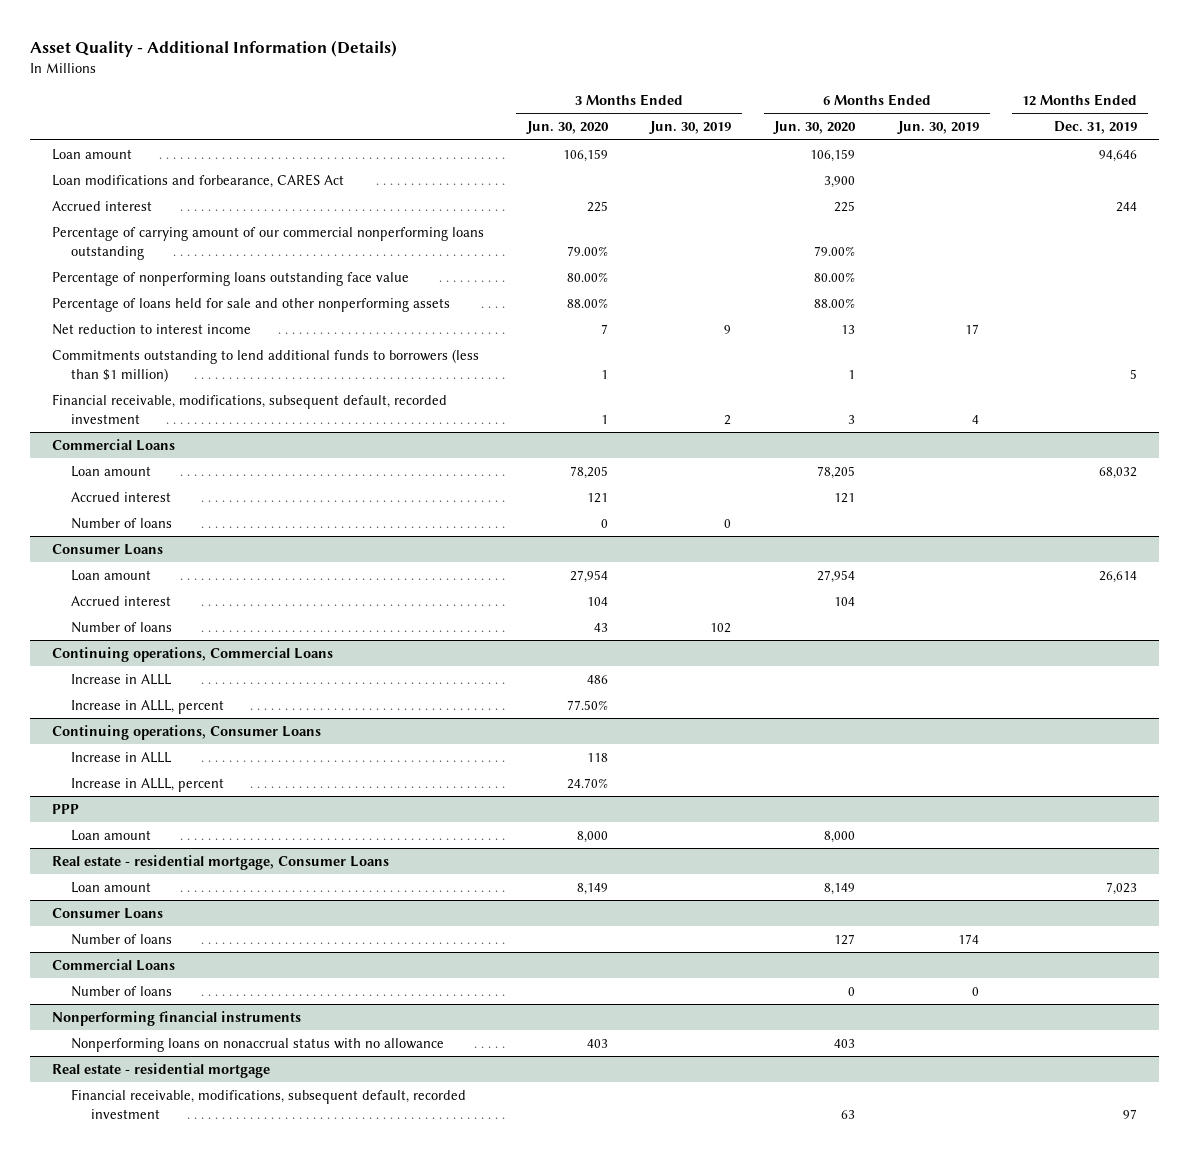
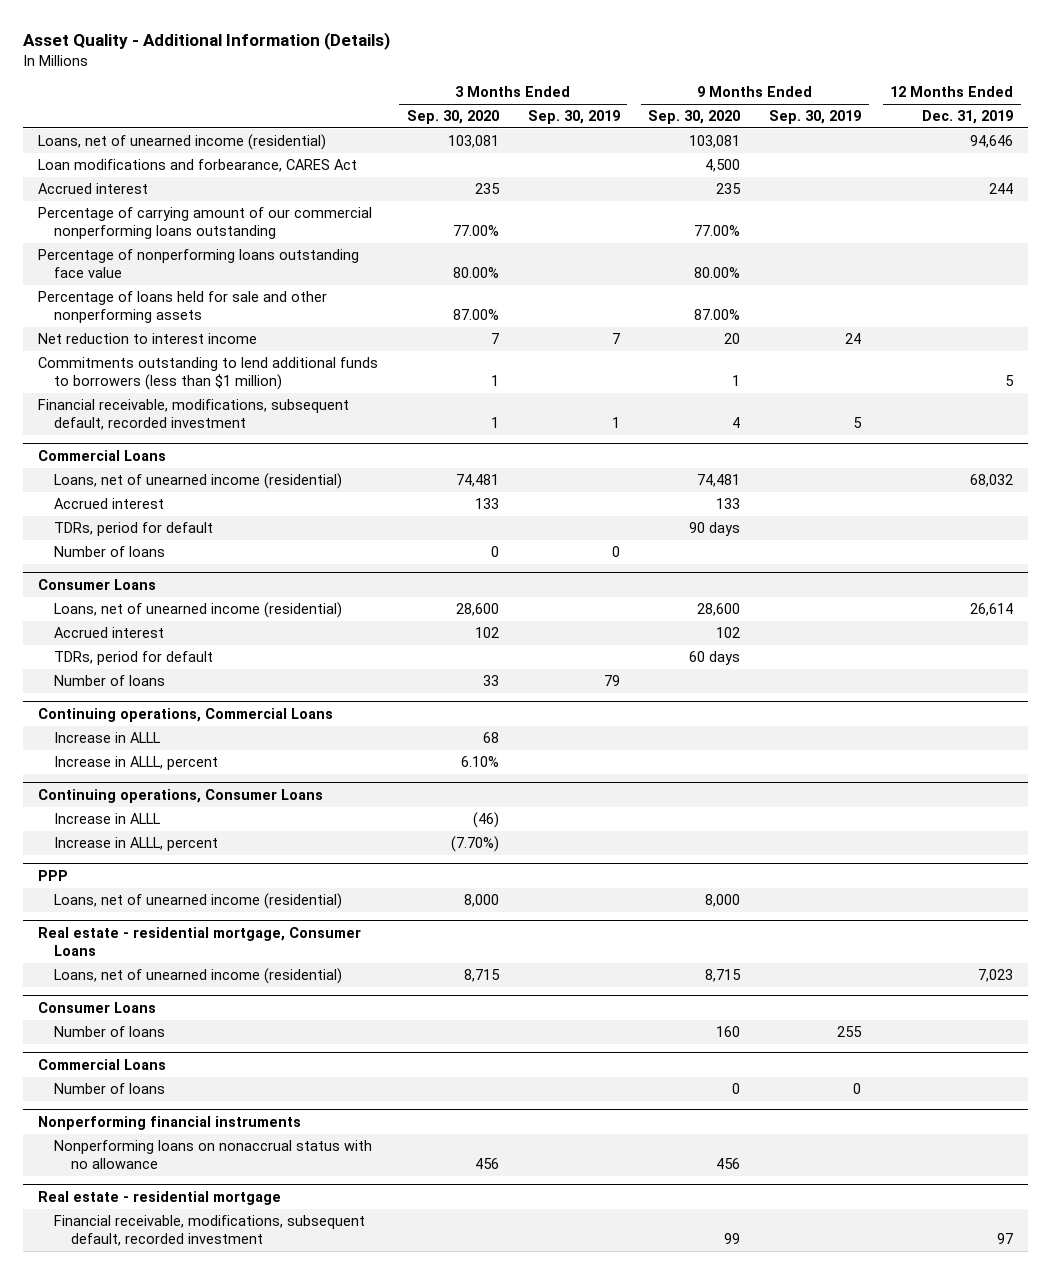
- | 3 Months Ended Jun. 30, 2020 | 3 Months Ended Jun. 30, 2019 | 6 Months Ended Jun. 30, 2020 | 6 Months Ended Jun. 30, 2019 | 12 Months Ended Dec. 31, 2019
+ | 3 Months Ended Sep. 30, 2020 | 3 Months Ended Sep. 30, 2019 | 9 Months Ended Sep. 30, 2020 | 9 Months Ended Sep. 30, 2019 | 12 Months Ended Dec. 31, 2019
- Loan amount | 106,159 | | 106,159 | | 94,646
+ Loans, net of unearned income (residential) | 103,081 | | 103,081 | | 94,646
@ Commercial Loans
- Loan amount | 78,205 | | 78,205 | | 68,032
+ Loans, net of unearned income (residential) | 74,481 | | 74,481 | | 68,032
+ TDRs, period for default | | | 90 days | |
@ Consumer Loans
- Loan amount | 27,954 | | 27,954 | | 26,614
+ Loans, net of unearned income (residential) | 28,600 | | 28,600 | | 26,614
+ TDRs, period for default | | | 60 days | |
@ PPP
- Loan amount | 8,000 | | 8,000 | |
+ Loans, net of unearned income (residential) | 8,000 | | 8,000 | |
@ Real estate - residential mortgage, Consumer Loans
- Loan amount | 8,149 | | 8,149 | | 7,023
+ Loans, net of unearned income (residential) | 8,715 | | 8,715 | | 7,023

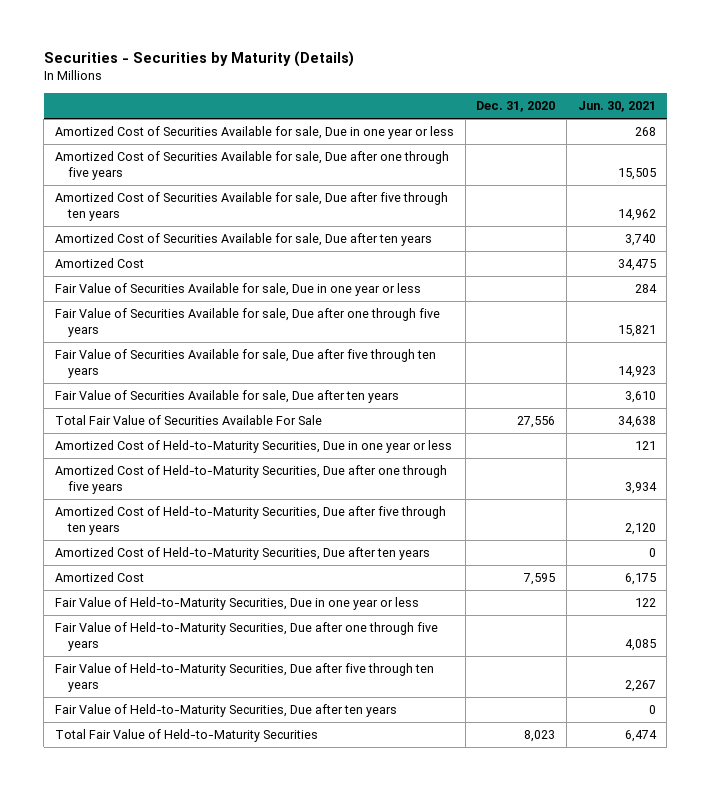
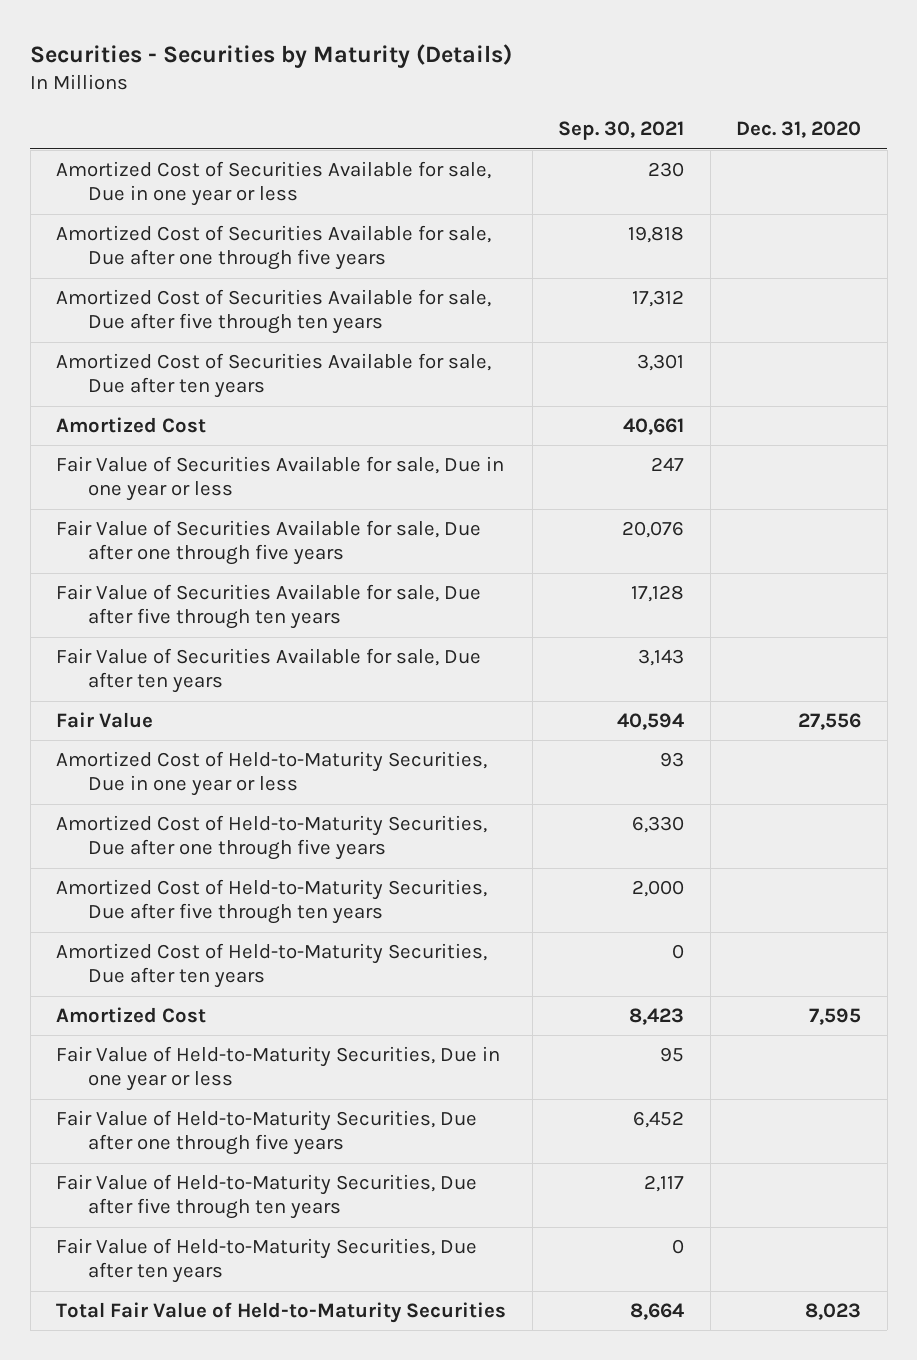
- | Dec. 31, 2020 | Jun. 30, 2021
+ | Sep. 30, 2021 | Dec. 31, 2020
- Total Fair Value of Securities Available For Sale | 27,556 | 34,638
+ Fair Value | 40,594 | 27,556

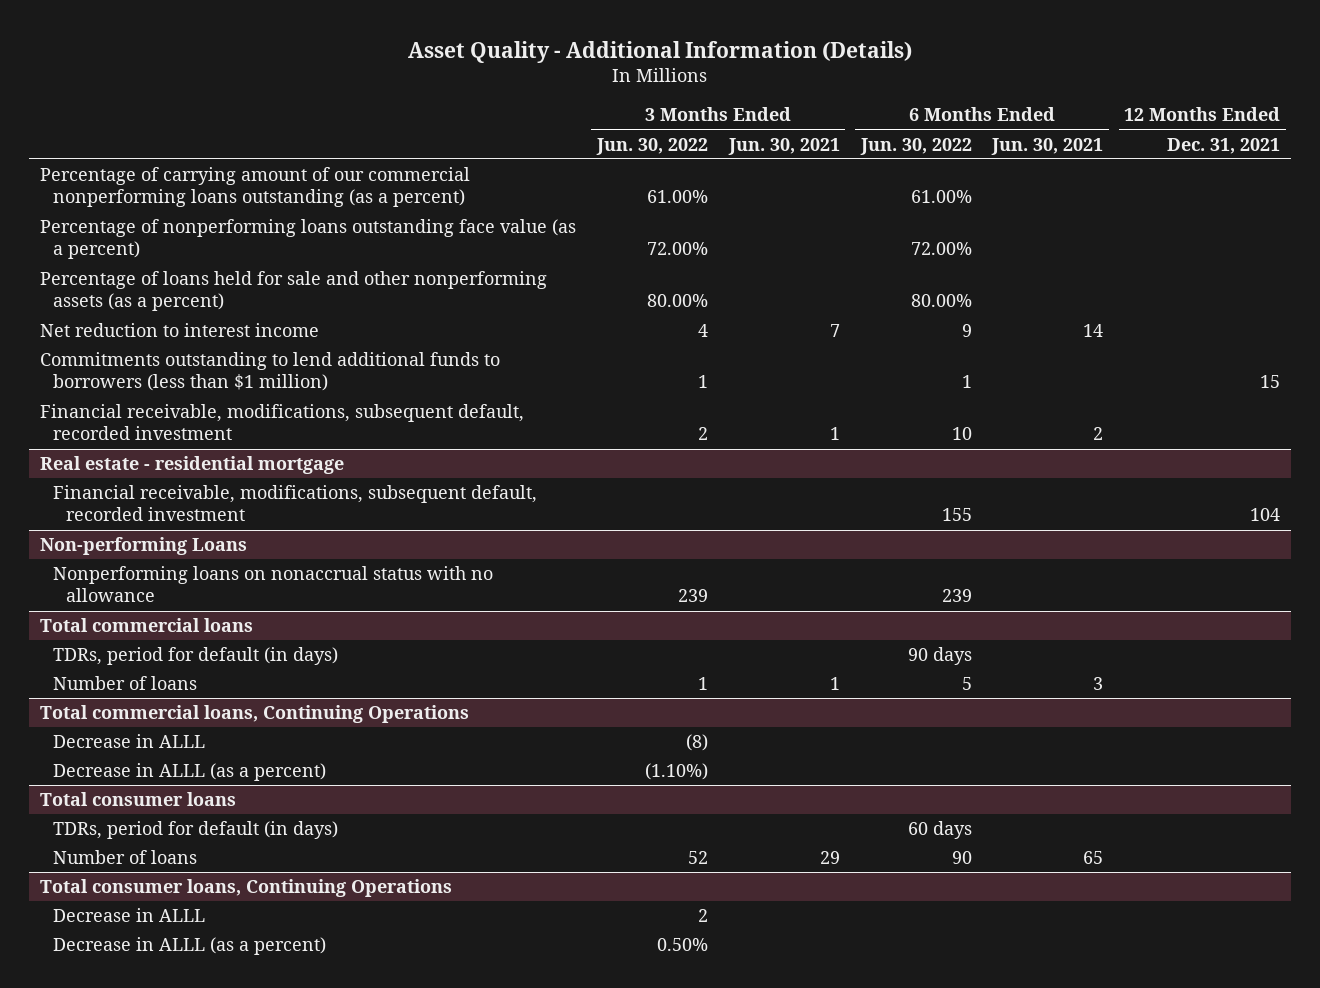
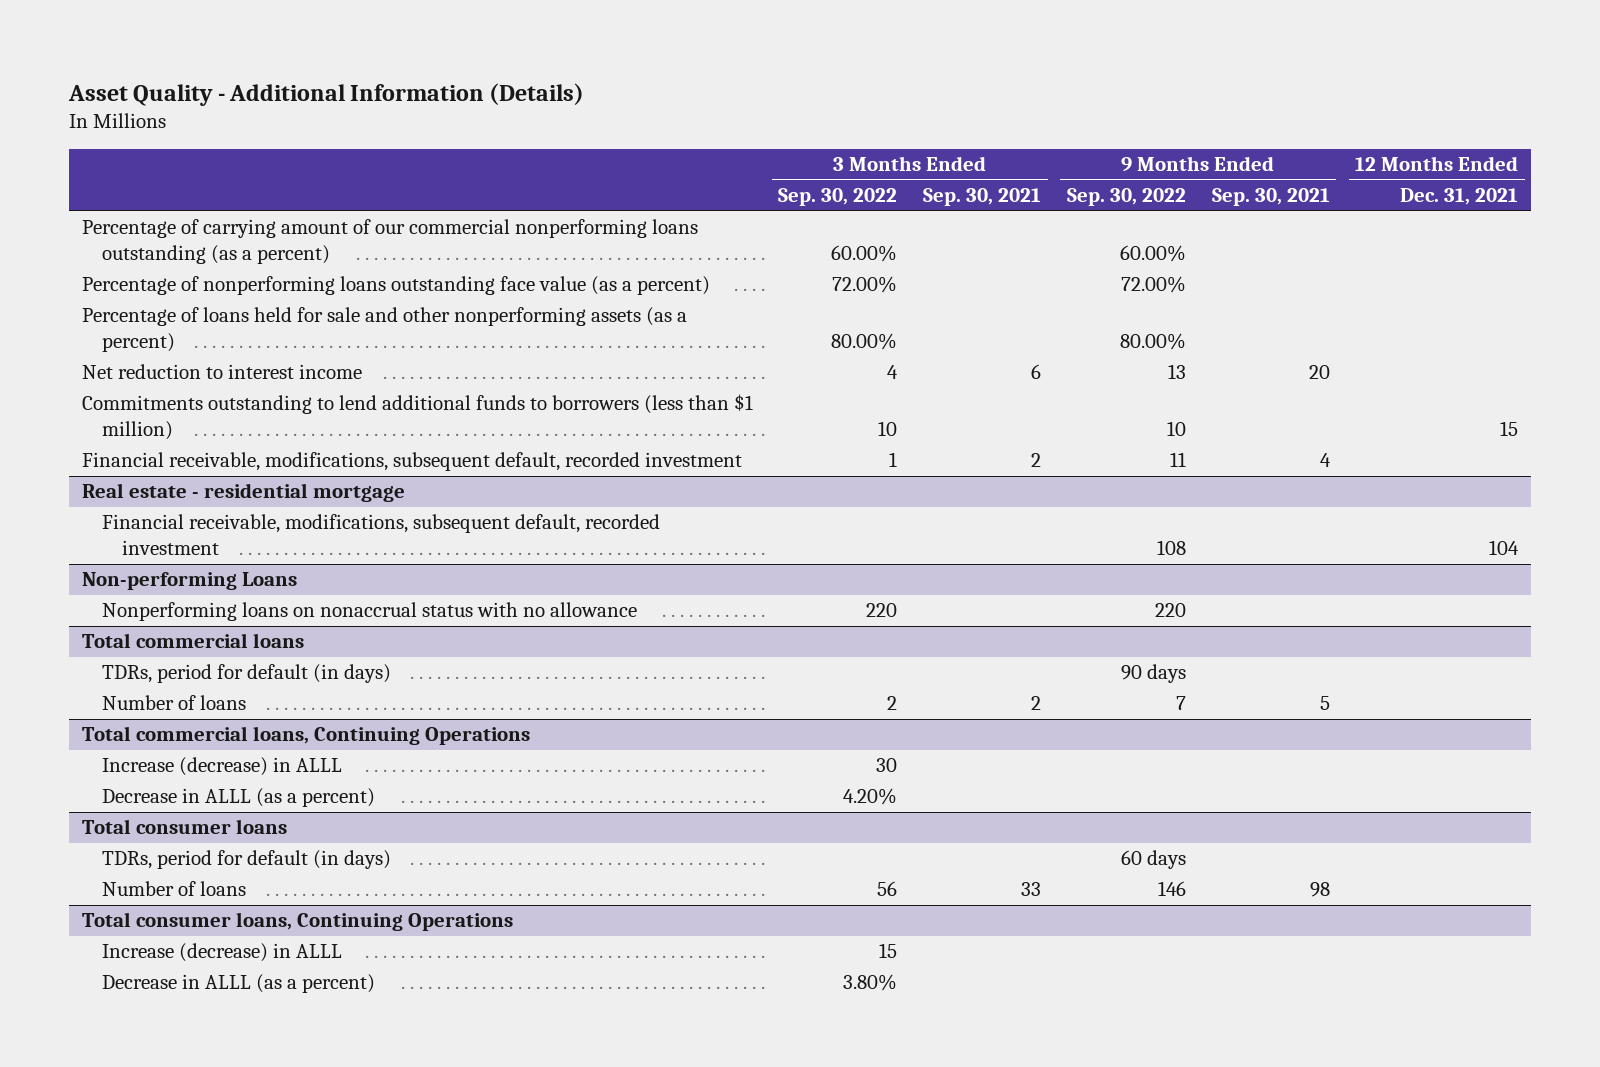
- | 3 Months Ended Jun. 30, 2022 | 3 Months Ended Jun. 30, 2021 | 6 Months Ended Jun. 30, 2022 | 6 Months Ended Jun. 30, 2021 | 12 Months Ended Dec. 31, 2021
+ | 3 Months Ended Sep. 30, 2022 | 3 Months Ended Sep. 30, 2021 | 9 Months Ended Sep. 30, 2022 | 9 Months Ended Sep. 30, 2021 | 12 Months Ended Dec. 31, 2021
@ Total commercial loans, Continuing Operations
- Decrease in ALLL | (8) | | | |
+ Increase (decrease) in ALLL | 30 | | | |
@ Total consumer loans, Continuing Operations
- Decrease in ALLL | 2 | | | |
+ Increase (decrease) in ALLL | 15 | | | |

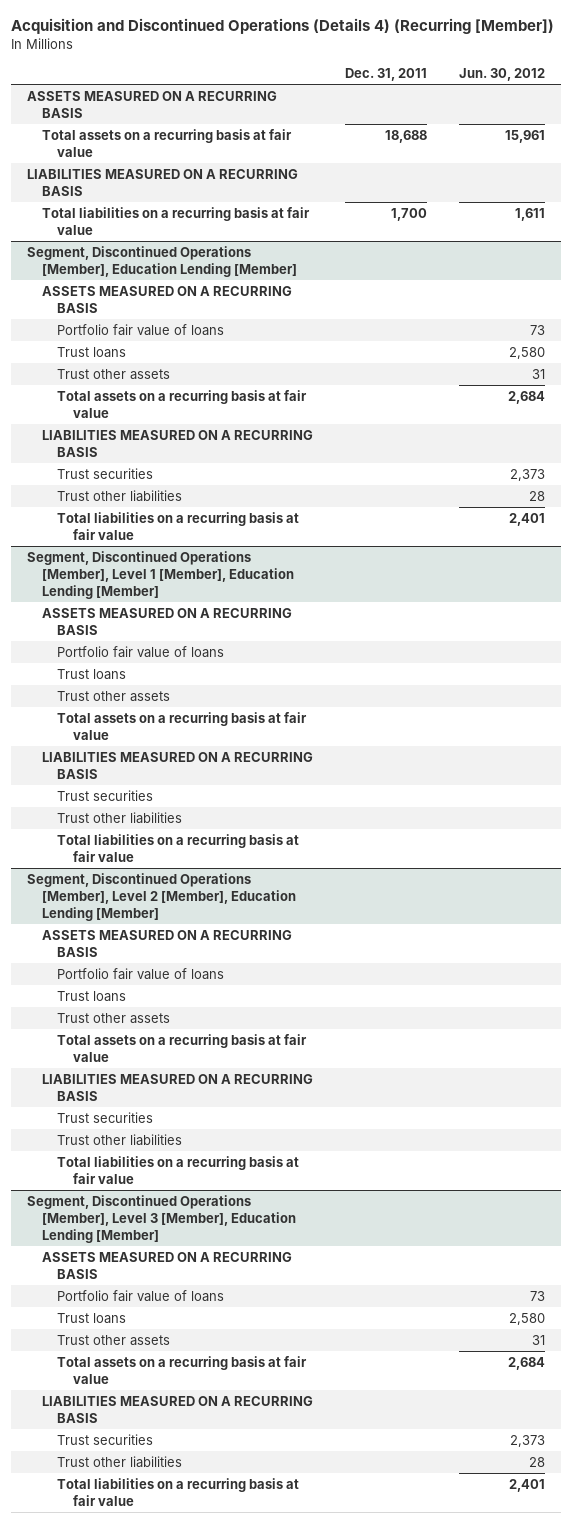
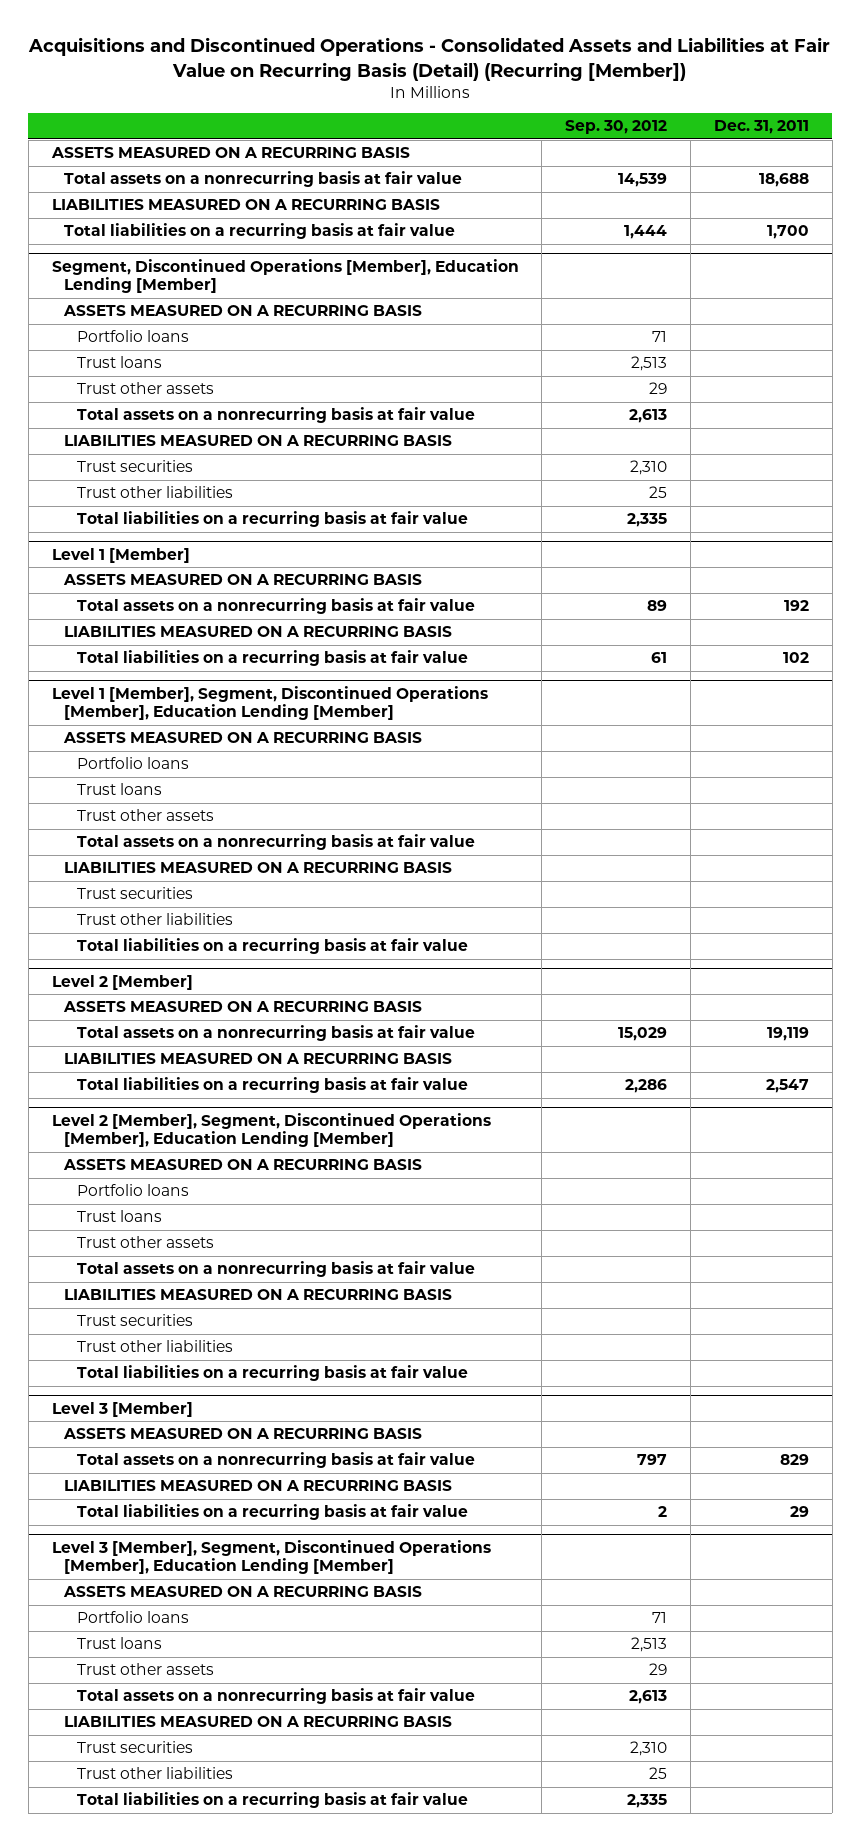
- Acquisition and Discontinued Operations (Details 4) (Recurring [Member])
+ Acquisitions and Discontinued Operations - Consolidated Assets and Liabilities at Fair Value on Recurring Basis (Detail) (Recurring [Member])
- | Dec. 31, 2011 | Jun. 30, 2012
+ | Sep. 30, 2012 | Dec. 31, 2011
- Total assets on a recurring basis at fair value | 18,688 | 15,961
+ Total assets on a nonrecurring basis at fair value | 14,539 | 18,688
@ Segment, Discontinued Operations [Member], Education Lending [Member]
- Portfolio fair value of loans | | 73
+ Portfolio loans | 71 |
- Total assets on a recurring basis at fair value | | 2,684
+ Total assets on a nonrecurring basis at fair value | 2,613 |
- Segment, Discontinued Operations [Member], Level 1 [Member], Education Lending [Member]
+ Level 1 [Member]
+ ASSETS MEASURED ON A RECURRING BASIS
+ Total assets on a nonrecurring basis at fair value | 89 | 192
+ LIABILITIES MEASURED ON A RECURRING BASIS
+ Total liabilities on a recurring basis at fair value | 61 | 102
+ Level 1 [Member], Segment, Discontinued Operations [Member], Education Lending [Member]
- Portfolio fair value of loans
+ Portfolio loans
- Total assets on a recurring basis at fair value
+ Total assets on a nonrecurring basis at fair value
- Segment, Discontinued Operations [Member], Level 2 [Member], Education Lending [Member]
+ Level 2 [Member]
+ ASSETS MEASURED ON A RECURRING BASIS
+ Total assets on a nonrecurring basis at fair value | 15,029 | 19,119
+ LIABILITIES MEASURED ON A RECURRING BASIS
+ Total liabilities on a recurring basis at fair value | 2,286 | 2,547
+ Level 2 [Member], Segment, Discontinued Operations [Member], Education Lending [Member]
- Portfolio fair value of loans
+ Portfolio loans
- Total assets on a recurring basis at fair value
+ Total assets on a nonrecurring basis at fair value
- Segment, Discontinued Operations [Member], Level 3 [Member], Education Lending [Member]
+ Level 3 [Member]
+ ASSETS MEASURED ON A RECURRING BASIS
+ Total assets on a nonrecurring basis at fair value | 797 | 829
+ LIABILITIES MEASURED ON A RECURRING BASIS
+ Total liabilities on a recurring basis at fair value | 2 | 29
+ Level 3 [Member], Segment, Discontinued Operations [Member], Education Lending [Member]
- Portfolio fair value of loans | | 73
+ Portfolio loans | 71 |
- Total assets on a recurring basis at fair value | | 2,684
+ Total assets on a nonrecurring basis at fair value | 2,613 |

